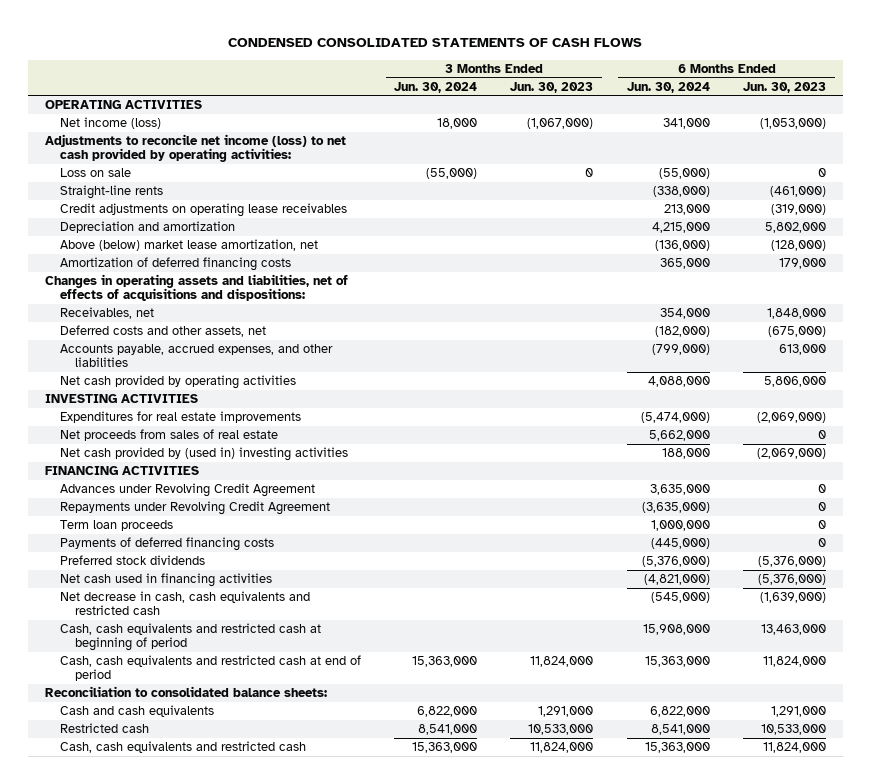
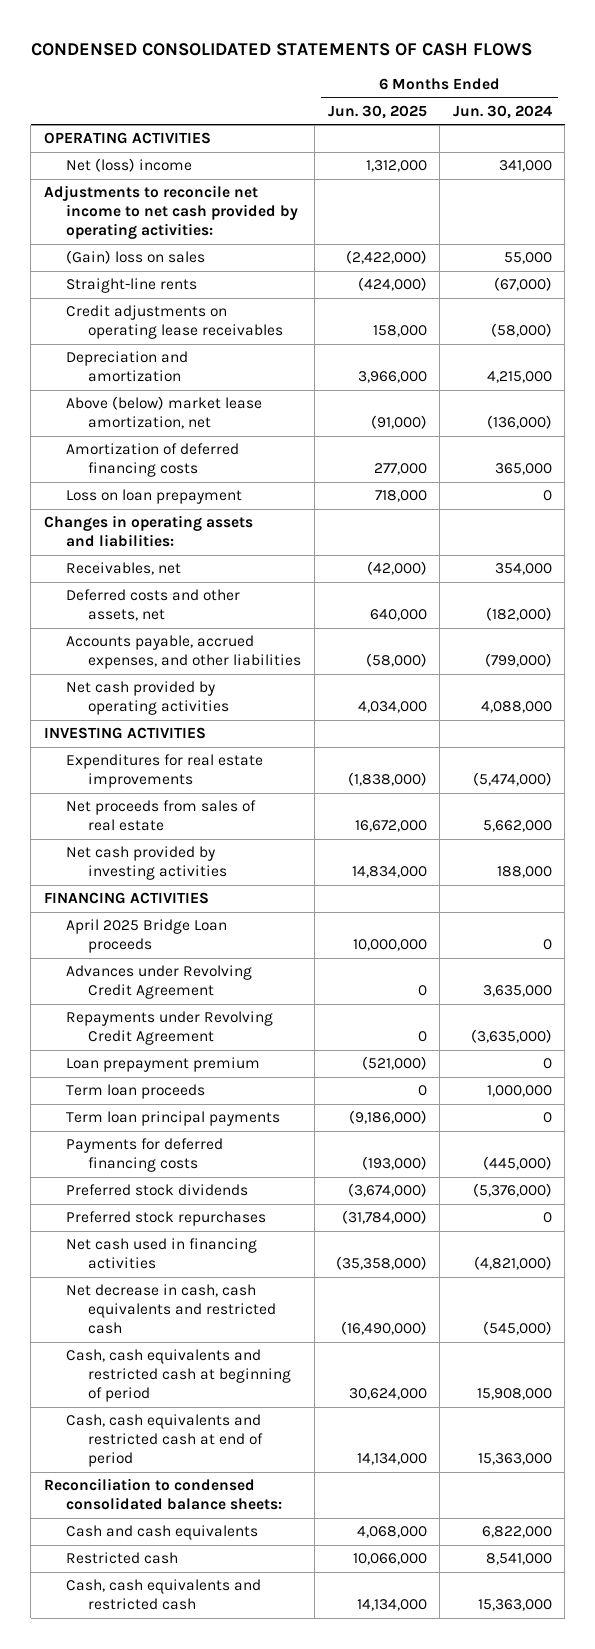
- | 3 Months Ended Jun. 30, 2024 | 3 Months Ended Jun. 30, 2023 | 6 Months Ended Jun. 30, 2024 | 6 Months Ended Jun. 30, 2023
+ | 6 Months Ended Jun. 30, 2025 | 6 Months Ended Jun. 30, 2024
- Net income (loss) | 18,000 | (1,067,000) | 341,000 | (1,053,000)
- Adjustments to reconcile net income (loss) to net cash provided by operating activities:
- Loss on sale | (55,000) | 0 | (55,000) | 0
- Straight-line rents | | | (338,000) | (461,000)
- Credit adjustments on operating lease receivables | | | 213,000 | (319,000)
+ Net (loss) income | 1,312,000 | 341,000
+ Adjustments to reconcile net income to net cash provided by operating activities:
+ (Gain) loss on sales | (2,422,000) | 55,000
+ Straight-line rents | (424,000) | (67,000)
+ Credit adjustments on operating lease receivables | 158,000 | (58,000)
- Changes in operating assets and liabilities, net of effects of acquisitions and dispositions:
+ Loss on loan prepayment | 718,000 | 0
+ Changes in operating assets and liabilities:
- Net cash provided by (used in) investing activities | | | 188,000 | (2,069,000)
+ Net cash provided by investing activities | 14,834,000 | 188,000
+ April 2025 Bridge Loan proceeds | 10,000,000 | 0
+ Loan prepayment premium | (521,000) | 0
- Payments of deferred financing costs | | | (445,000) | 0
+ Term loan principal payments | (9,186,000) | 0
+ Payments for deferred financing costs | (193,000) | (445,000)
+ Preferred stock repurchases | (31,784,000) | 0
- Reconciliation to consolidated balance sheets:
+ Reconciliation to condensed consolidated balance sheets:

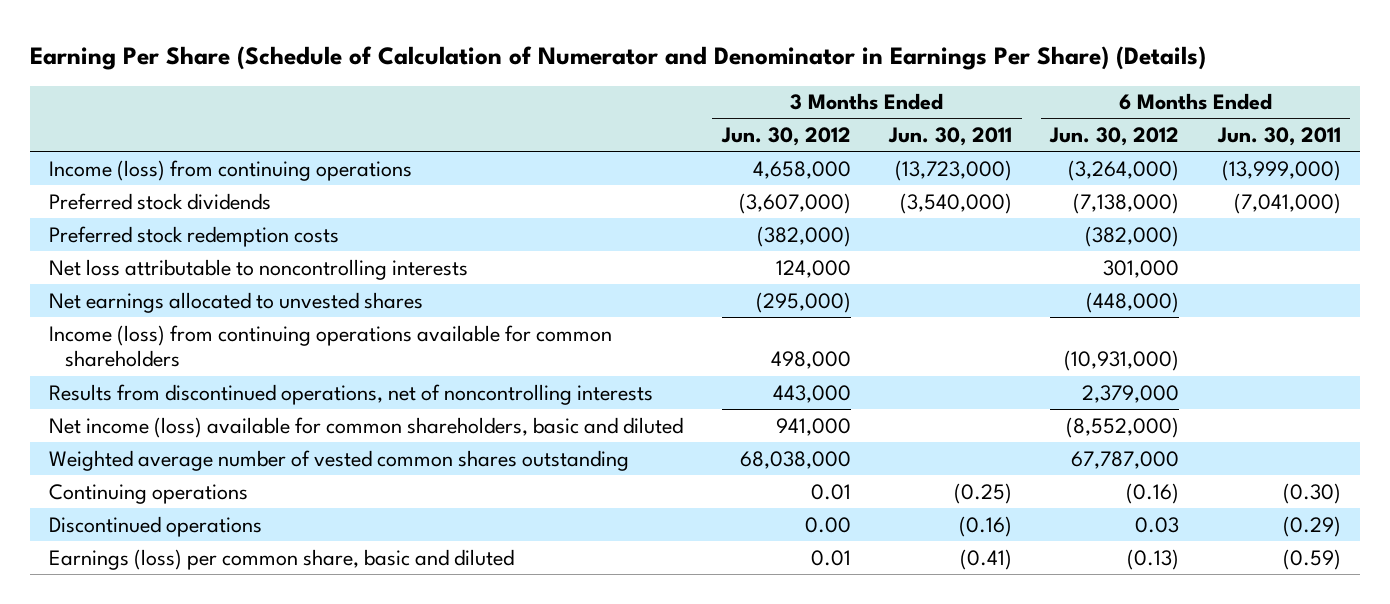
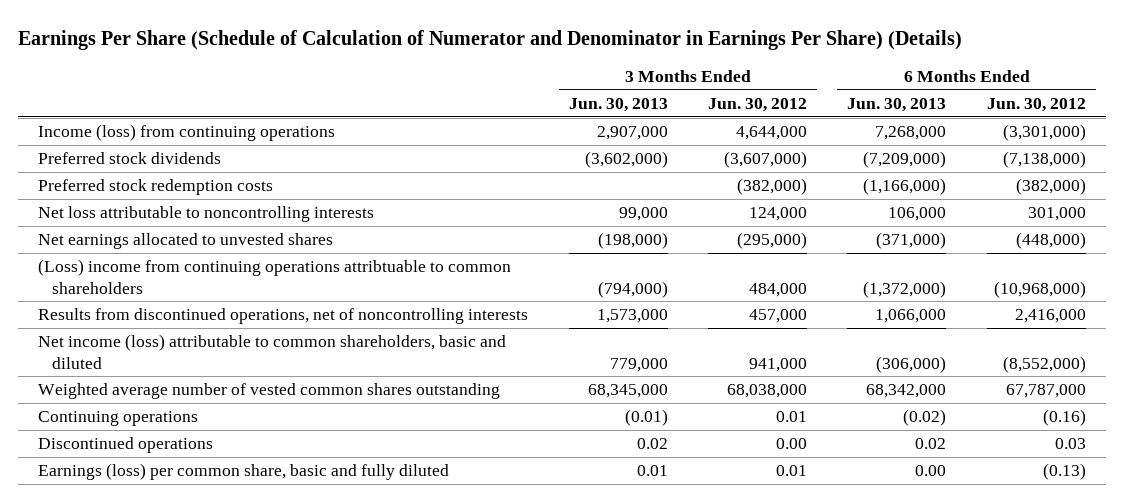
- Earning Per Share (Schedule of Calculation of Numerator and Denominator in Earnings Per Share) (Details)
+ Earnings Per Share (Schedule of Calculation of Numerator and Denominator in Earnings Per Share) (Details)
- | 3 Months Ended Jun. 30, 2012 | 3 Months Ended Jun. 30, 2011 | 6 Months Ended Jun. 30, 2012 | 6 Months Ended Jun. 30, 2011
+ | 3 Months Ended Jun. 30, 2013 | 3 Months Ended Jun. 30, 2012 | 6 Months Ended Jun. 30, 2013 | 6 Months Ended Jun. 30, 2012
- Income (loss) from continuing operations | 4,658,000 | (13,723,000) | (3,264,000) | (13,999,000)
+ Income (loss) from continuing operations | 2,907,000 | 4,644,000 | 7,268,000 | (3,301,000)
- Income (loss) from continuing operations available for common shareholders | 498,000 | | (10,931,000) |
- Results from discontinued operations, net of noncontrolling interests | 443,000 | | 2,379,000 |
- Net income (loss) available for common shareholders, basic and diluted | 941,000 | | (8,552,000) |
+ (Loss) income from continuing operations attribtuable to common shareholders | (794,000) | 484,000 | (1,372,000) | (10,968,000)
+ Results from discontinued operations, net of noncontrolling interests | 1,573,000 | 457,000 | 1,066,000 | 2,416,000
+ Net income (loss) attributable to common shareholders, basic and diluted | 779,000 | 941,000 | (306,000) | (8,552,000)
- Earnings (loss) per common share, basic and diluted | 0.01 | (0.41) | (0.13) | (0.59)
+ Earnings (loss) per common share, basic and fully diluted | 0.01 | 0.01 | 0.00 | (0.13)

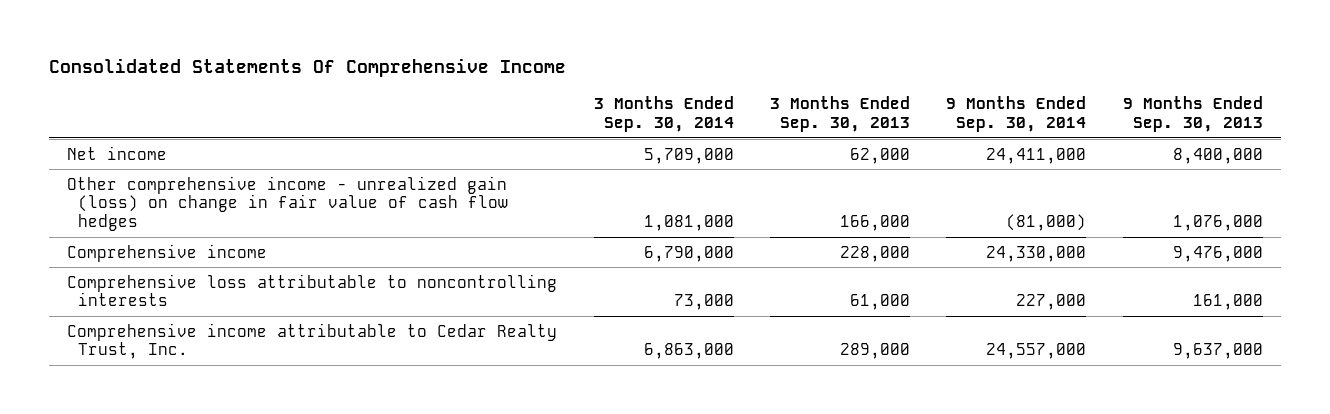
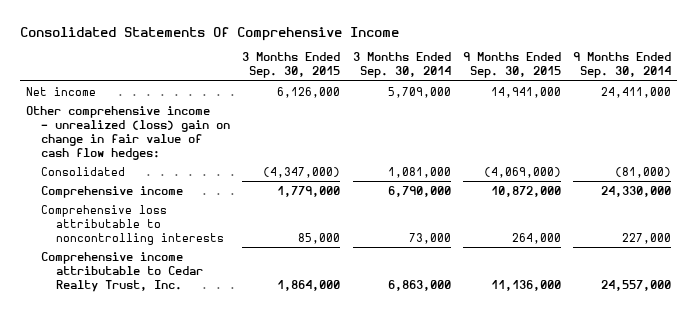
- | 3 Months Ended Sep. 30, 2014 | 3 Months Ended Sep. 30, 2013 | 9 Months Ended Sep. 30, 2014 | 9 Months Ended Sep. 30, 2013
+ | 3 Months Ended Sep. 30, 2015 | 3 Months Ended Sep. 30, 2014 | 9 Months Ended Sep. 30, 2015 | 9 Months Ended Sep. 30, 2014
- Other comprehensive income - unrealized gain (loss) on change in fair value of cash flow hedges | 1,081,000 | 166,000 | (81,000) | 1,076,000
+ Other comprehensive income - unrealized (loss) gain on change in fair value of cash flow hedges:
+ Consolidated | (4,347,000) | 1,081,000 | (4,069,000) | (81,000)

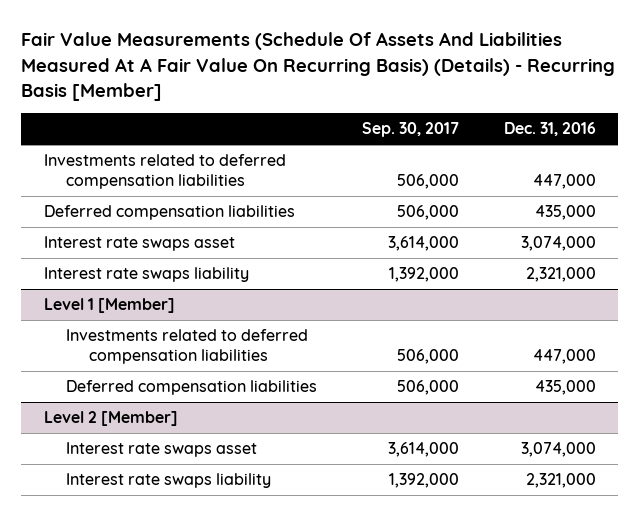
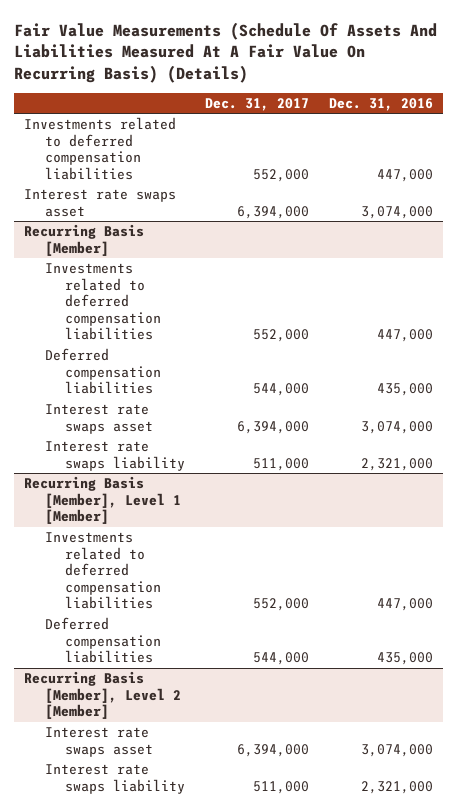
- Fair Value Measurements (Schedule Of Assets And Liabilities Measured At A Fair Value On Recurring Basis) (Details) - Recurring Basis [Member]
+ Fair Value Measurements (Schedule Of Assets And Liabilities Measured At A Fair Value On Recurring Basis) (Details)
- | Sep. 30, 2017 | Dec. 31, 2016
+ | Dec. 31, 2017 | Dec. 31, 2016
+ Interest rate swaps asset | 6,394,000 | 3,074,000
+ Recurring Basis [Member]
+ Investments related to deferred compensation liabilities | 552,000 | 447,000
- Level 1 [Member]
+ Recurring Basis [Member], Level 1 [Member]
- Level 2 [Member]
+ Recurring Basis [Member], Level 2 [Member]

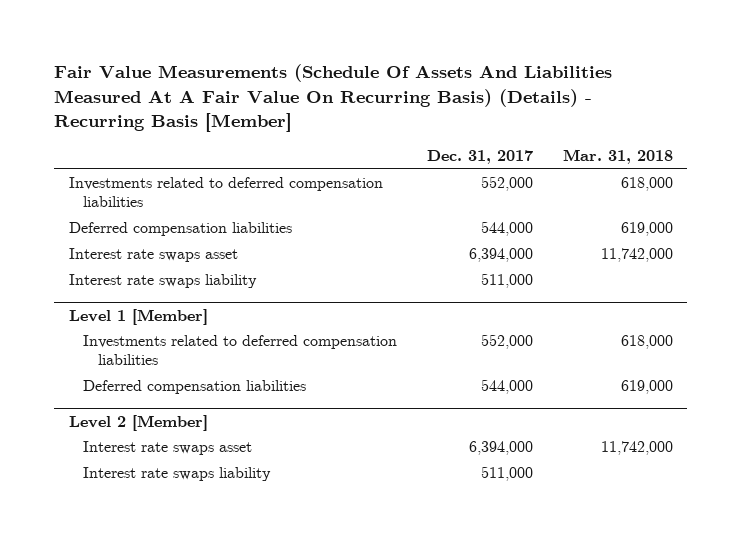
- Fair Value Measurements (Schedule Of Assets And Liabilities Measured At A Fair Value On Recurring Basis) (Details)
+ Fair Value Measurements (Schedule Of Assets And Liabilities Measured At A Fair Value On Recurring Basis) (Details) - Recurring Basis [Member]
- | Dec. 31, 2017 | Dec. 31, 2016
+ | Dec. 31, 2017 | Mar. 31, 2018
- Interest rate swaps asset | 6,394,000 | 3,074,000
- Recurring Basis [Member]
- Investments related to deferred compensation liabilities | 552,000 | 447,000
- Recurring Basis [Member], Level 1 [Member]
+ Level 1 [Member]
- Recurring Basis [Member], Level 2 [Member]
+ Level 2 [Member]

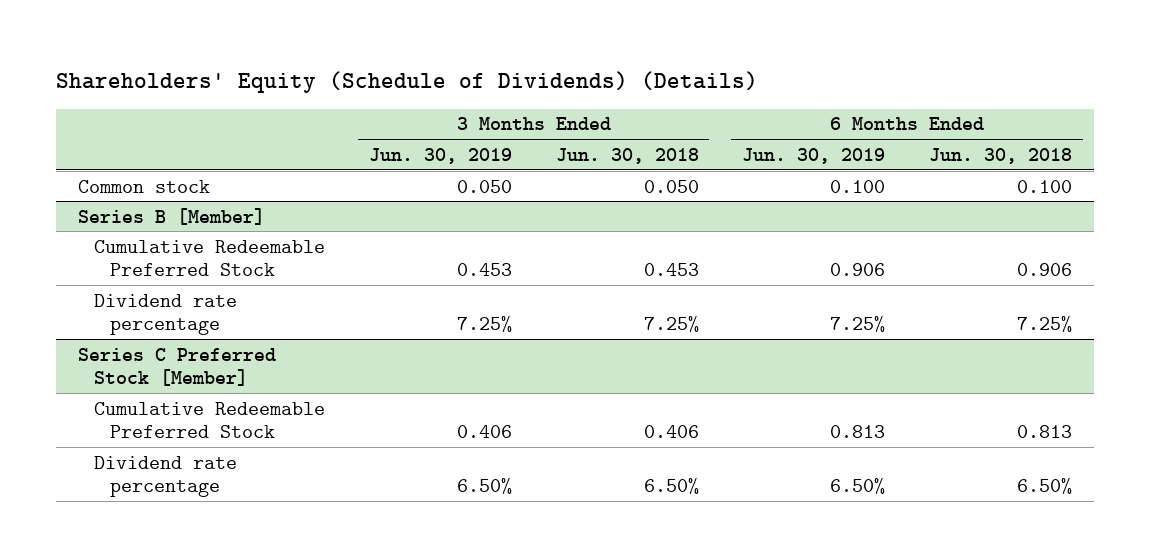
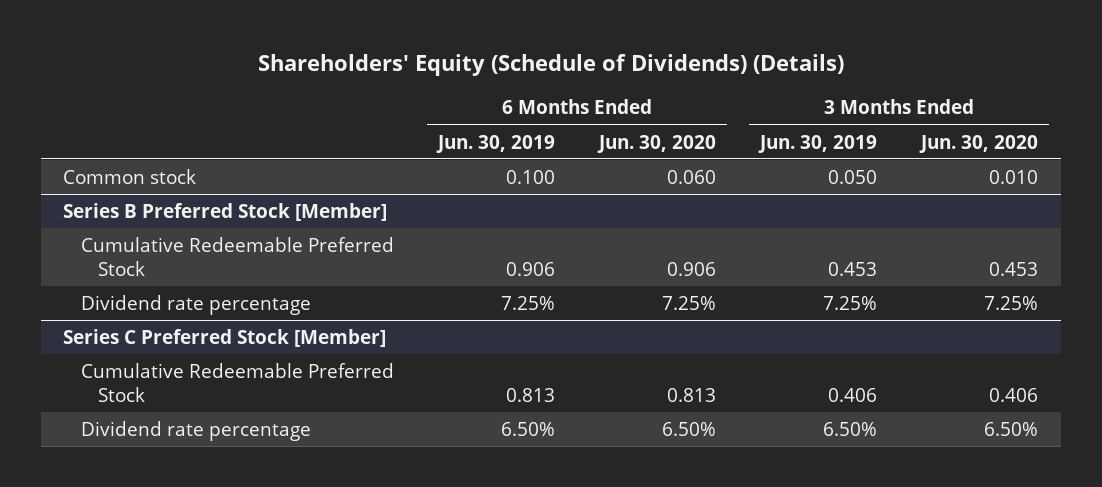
- | 3 Months Ended Jun. 30, 2019 | 3 Months Ended Jun. 30, 2018 | 6 Months Ended Jun. 30, 2019 | 6 Months Ended Jun. 30, 2018
+ | 6 Months Ended Jun. 30, 2019 | 6 Months Ended Jun. 30, 2020 | 3 Months Ended Jun. 30, 2019 | 3 Months Ended Jun. 30, 2020
- Series B [Member]
+ Series B Preferred Stock [Member]

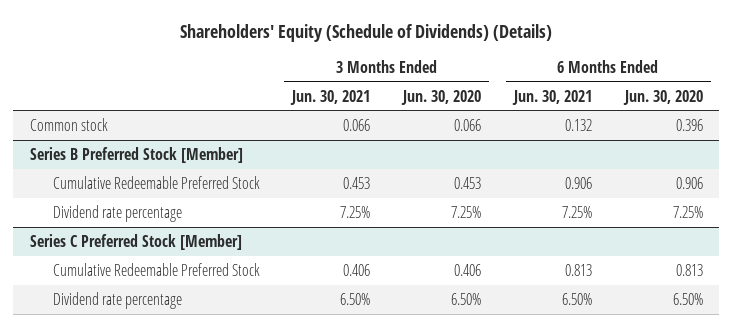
- | 6 Months Ended Jun. 30, 2019 | 6 Months Ended Jun. 30, 2020 | 3 Months Ended Jun. 30, 2019 | 3 Months Ended Jun. 30, 2020
+ | 3 Months Ended Jun. 30, 2021 | 3 Months Ended Jun. 30, 2020 | 6 Months Ended Jun. 30, 2021 | 6 Months Ended Jun. 30, 2020
- Common stock | 0.100 | 0.060 | 0.050 | 0.010
+ Common stock | 0.066 | 0.066 | 0.132 | 0.396

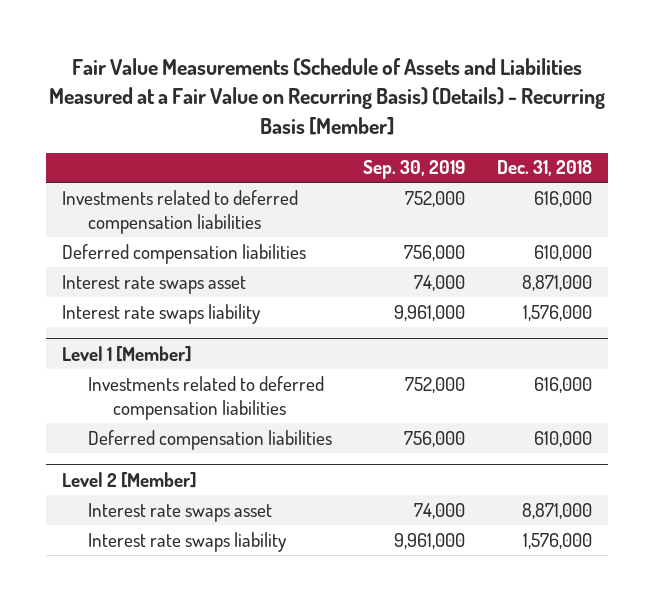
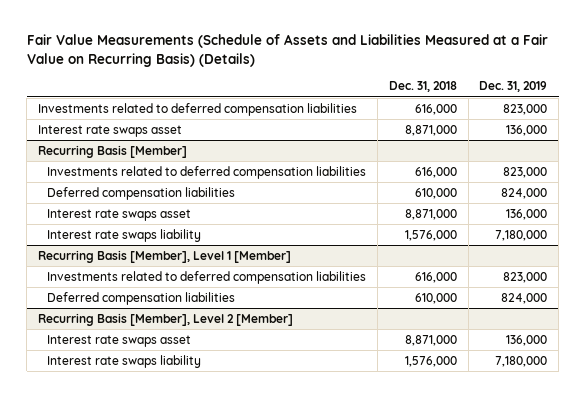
- Fair Value Measurements (Schedule of Assets and Liabilities Measured at a Fair Value on Recurring Basis) (Details) - Recurring Basis [Member]
+ Fair Value Measurements (Schedule of Assets and Liabilities Measured at a Fair Value on Recurring Basis) (Details)
- | Sep. 30, 2019 | Dec. 31, 2018
+ | Dec. 31, 2018 | Dec. 31, 2019
+ Interest rate swaps asset | 8,871,000 | 136,000
+ Recurring Basis [Member]
+ Investments related to deferred compensation liabilities | 616,000 | 823,000
- Level 1 [Member]
+ Recurring Basis [Member], Level 1 [Member]
- Level 2 [Member]
+ Recurring Basis [Member], Level 2 [Member]

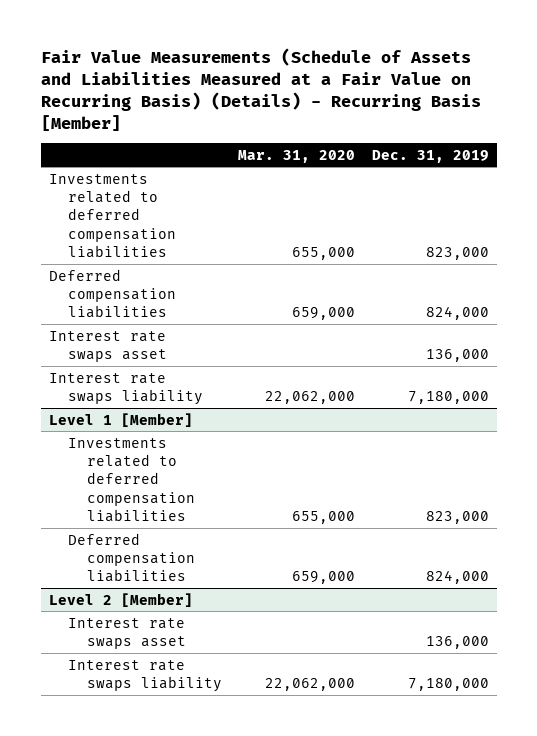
- Fair Value Measurements (Schedule of Assets and Liabilities Measured at a Fair Value on Recurring Basis) (Details)
+ Fair Value Measurements (Schedule of Assets and Liabilities Measured at a Fair Value on Recurring Basis) (Details) - Recurring Basis [Member]
- | Dec. 31, 2018 | Dec. 31, 2019
+ | Mar. 31, 2020 | Dec. 31, 2019
- Interest rate swaps asset | 8,871,000 | 136,000
- Recurring Basis [Member]
- Investments related to deferred compensation liabilities | 616,000 | 823,000
- Recurring Basis [Member], Level 1 [Member]
+ Level 1 [Member]
- Recurring Basis [Member], Level 2 [Member]
+ Level 2 [Member]

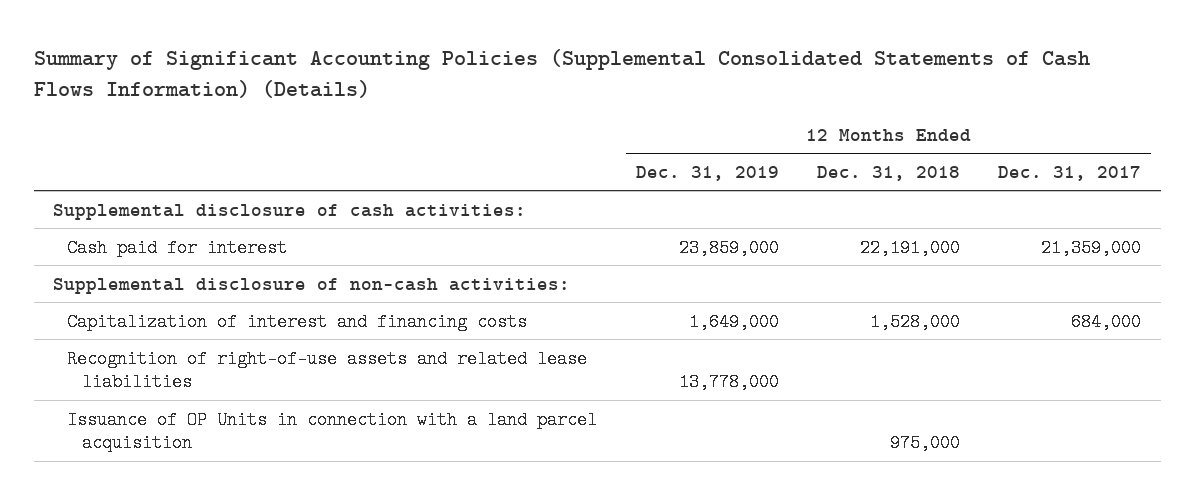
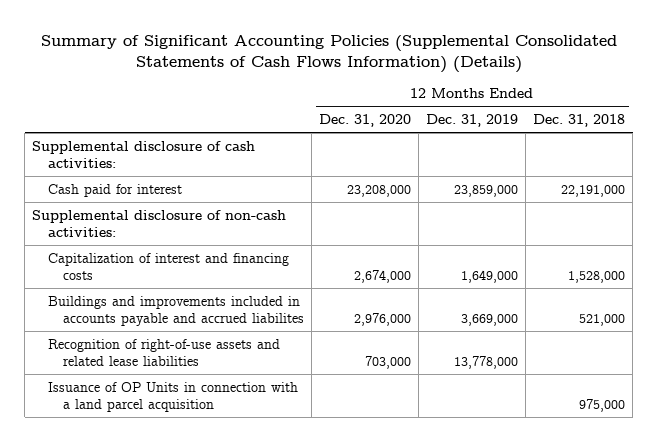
- | 12 Months Ended Dec. 31, 2019 | 12 Months Ended Dec. 31, 2018 | 12 Months Ended Dec. 31, 2017
+ | 12 Months Ended Dec. 31, 2020 | 12 Months Ended Dec. 31, 2019 | 12 Months Ended Dec. 31, 2018
+ Buildings and improvements included in accounts payable and accrued liabilites | 2,976,000 | 3,669,000 | 521,000

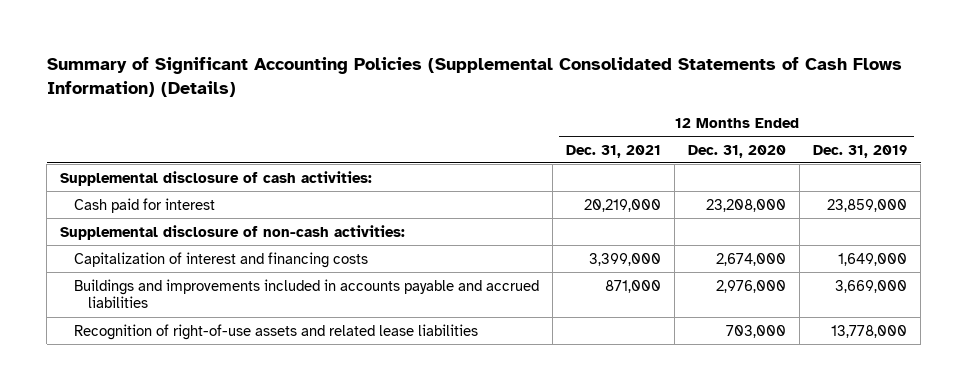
- | 12 Months Ended Dec. 31, 2020 | 12 Months Ended Dec. 31, 2019 | 12 Months Ended Dec. 31, 2018
+ | 12 Months Ended Dec. 31, 2021 | 12 Months Ended Dec. 31, 2020 | 12 Months Ended Dec. 31, 2019
- Buildings and improvements included in accounts payable and accrued liabilites | 2,976,000 | 3,669,000 | 521,000
+ Buildings and improvements included in accounts payable and accrued liabilities | 871,000 | 2,976,000 | 3,669,000
- Issuance of OP Units in connection with a land parcel acquisition | | | 975,000

